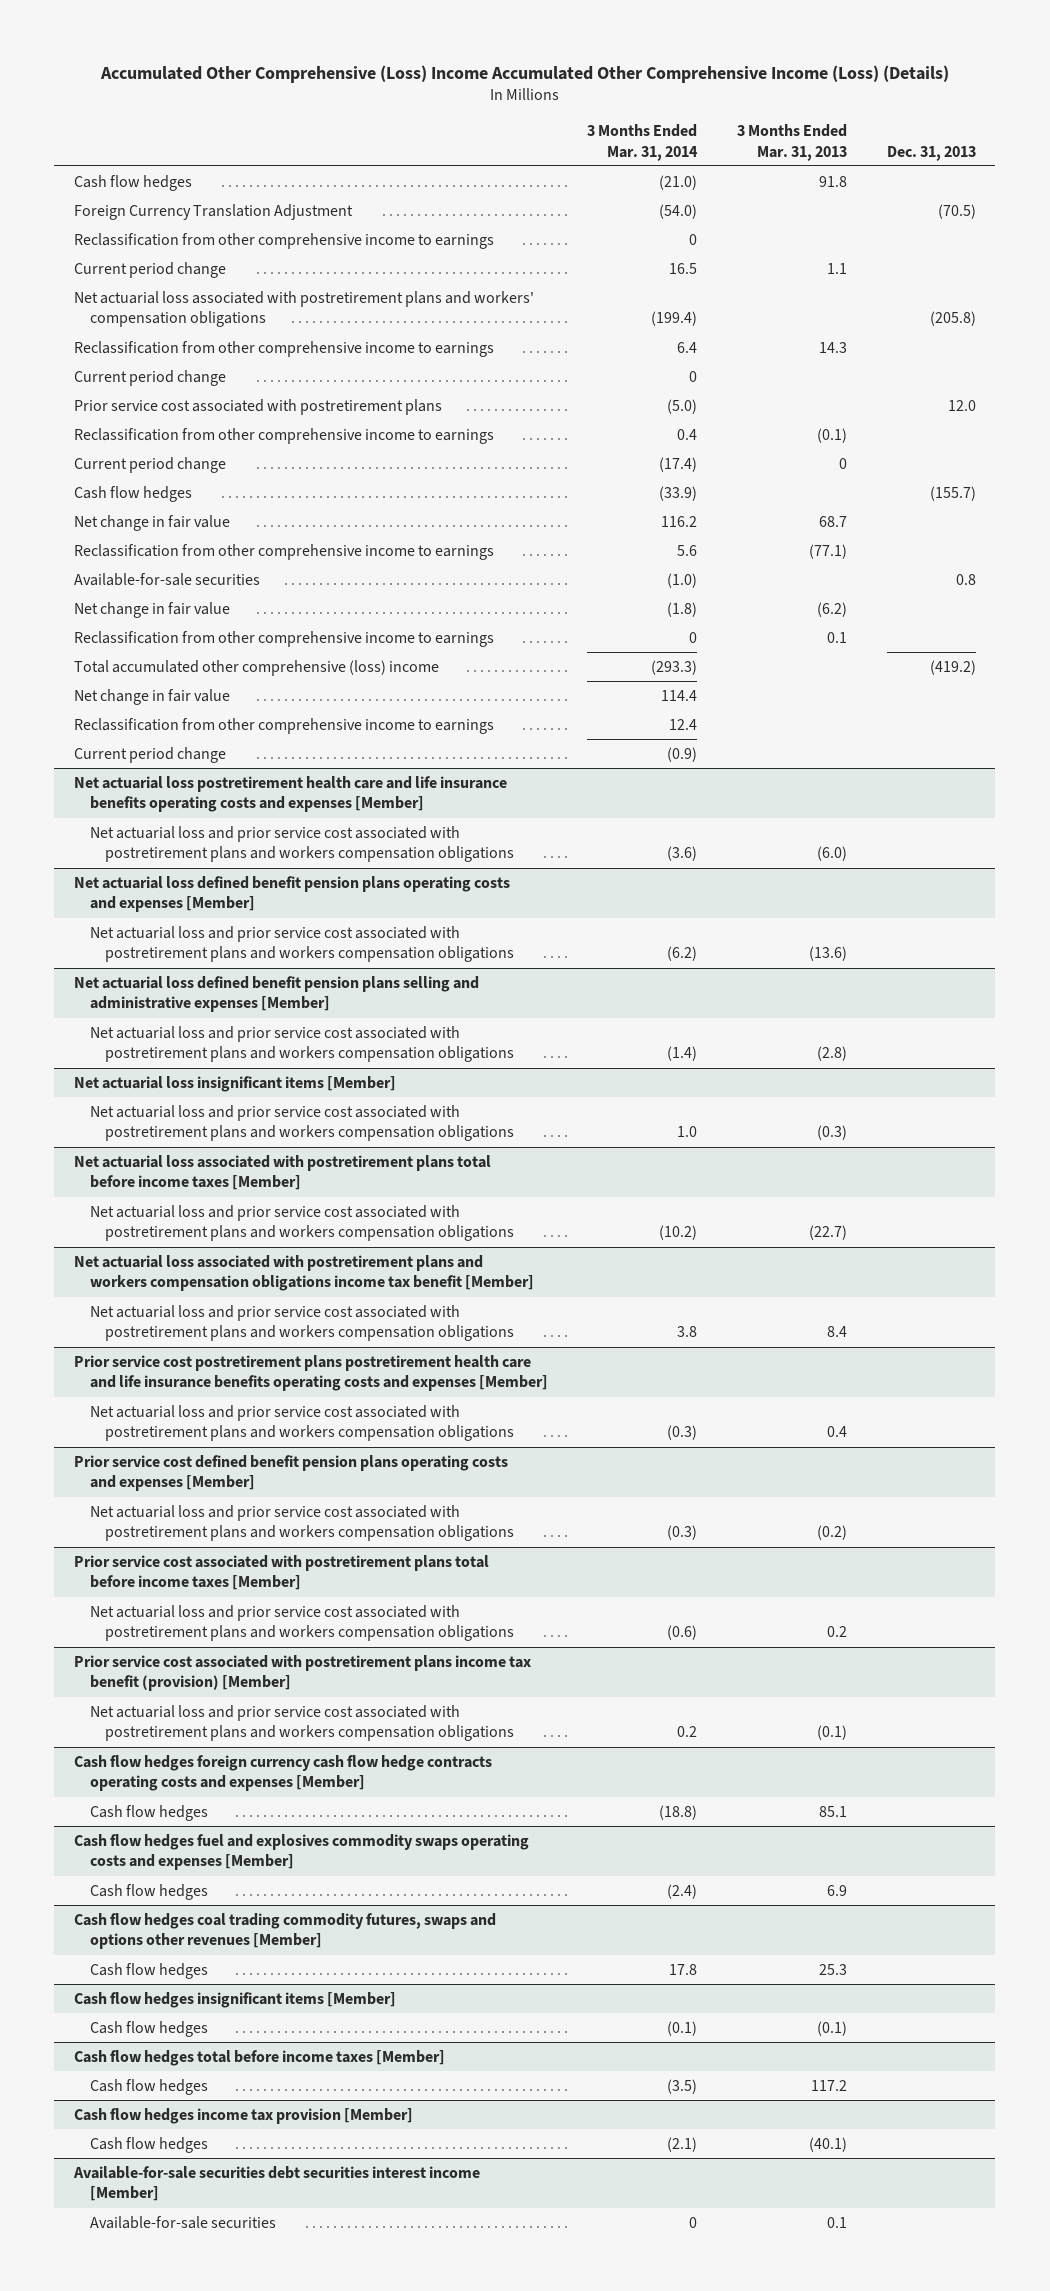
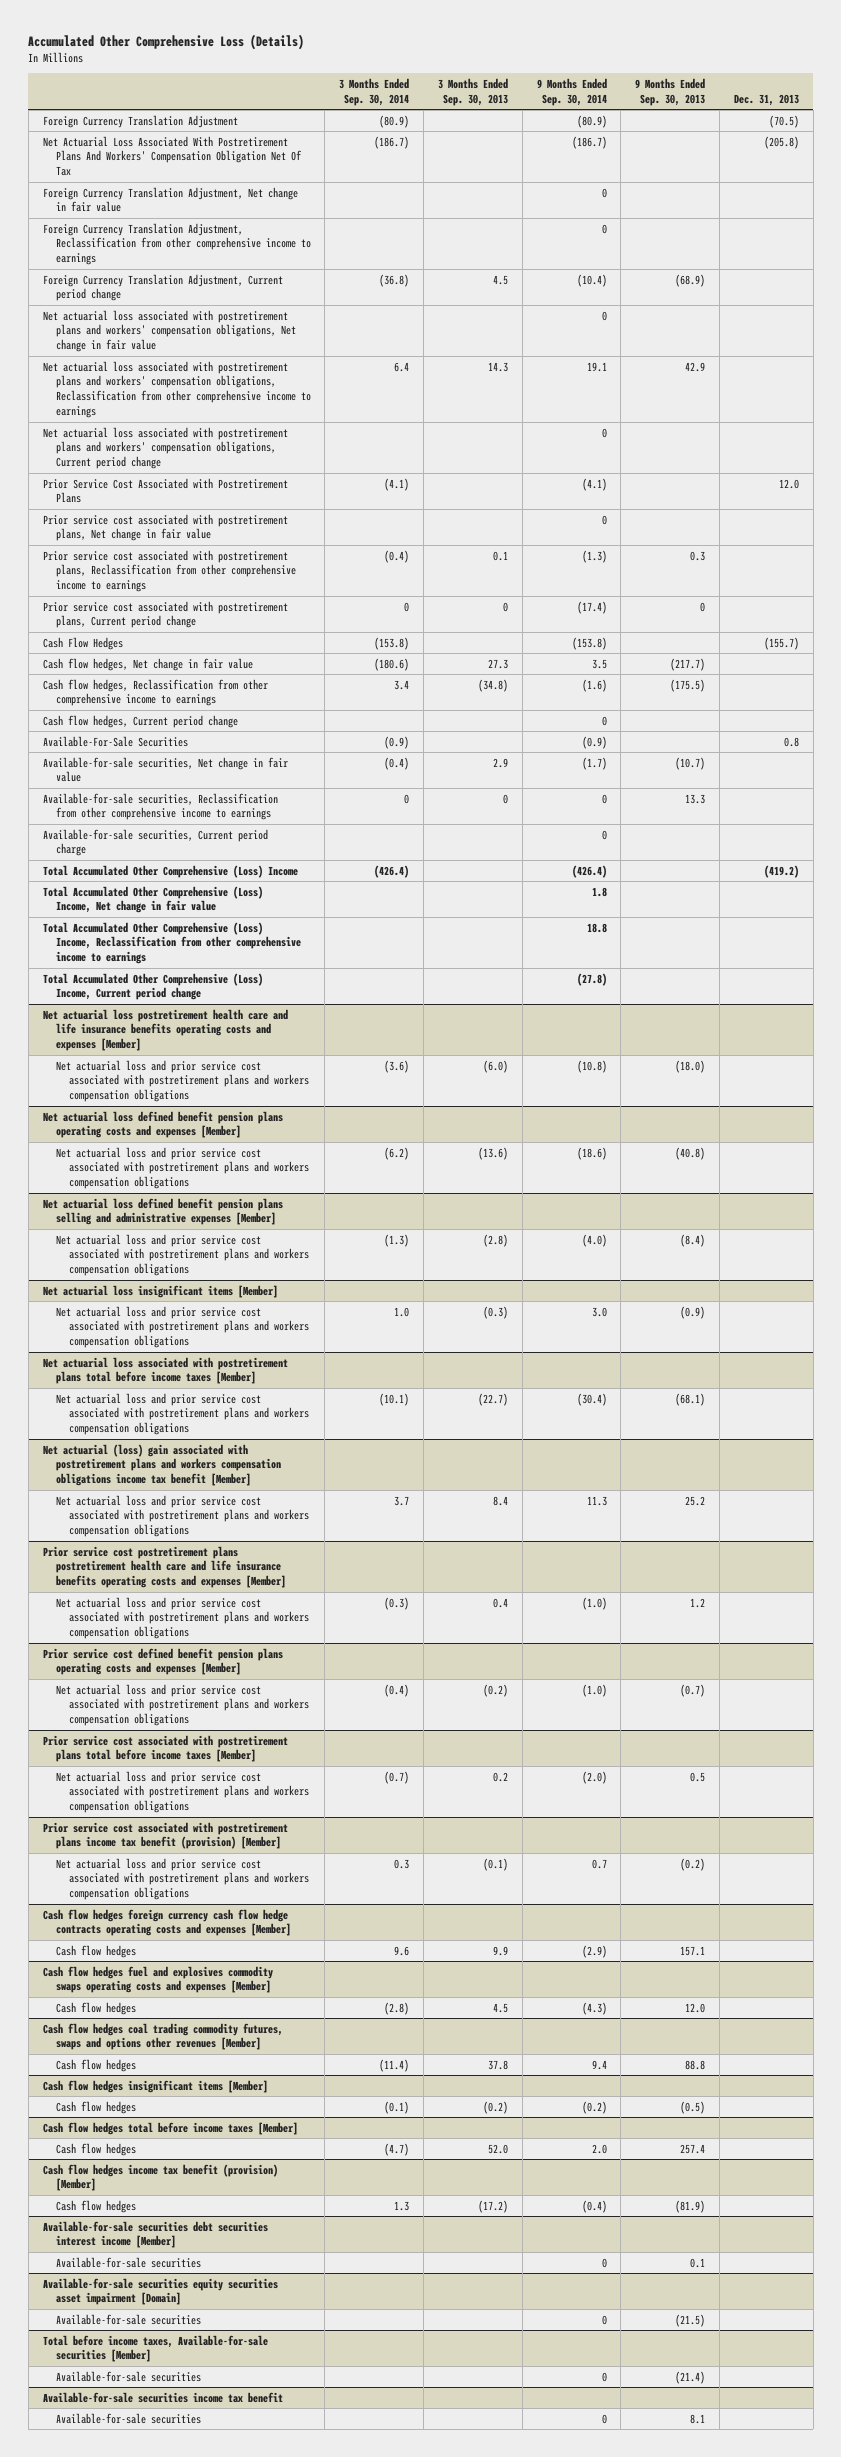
- Accumulated Other Comprehensive (Loss) Income Accumulated Other Comprehensive Income (Loss) (Details)
+ Accumulated Other Comprehensive Loss (Details)
- | 3 Months Ended Mar. 31, 2014 | 3 Months Ended Mar. 31, 2013 | Dec. 31, 2013
+ | 3 Months Ended Sep. 30, 2014 | 3 Months Ended Sep. 30, 2013 | 9 Months Ended Sep. 30, 2014 | 9 Months Ended Sep. 30, 2013 | Dec. 31, 2013
- Cash flow hedges | (21.0) | 91.8 |
- Reclassification from other comprehensive income to earnings | 0 | |
- Current period change | 16.5 | 1.1 |
- Net actuarial loss associated with postretirement plans and workers' compensation obligations | (199.4) | | (205.8)
- Reclassification from other comprehensive income to earnings | 6.4 | 14.3 |
- Current period change | 0 | |
- Prior service cost associated with postretirement plans | (5.0) | | 12.0
- Reclassification from other comprehensive income to earnings | 0.4 | (0.1) |
- Current period change | (17.4) | 0 |
- Cash flow hedges | (33.9) | | (155.7)
- Net change in fair value | 116.2 | 68.7 |
- Reclassification from other comprehensive income to earnings | 5.6 | (77.1) |
- Available-for-sale securities | (1.0) | | 0.8
- Net change in fair value | (1.8) | (6.2) |
- Reclassification from other comprehensive income to earnings | 0 | 0.1 |
- Total accumulated other comprehensive (loss) income | (293.3) | | (419.2)
- Net change in fair value | 114.4 | |
- Reclassification from other comprehensive income to earnings | 12.4 | |
- Current period change | (0.9) | |
+ Net Actuarial Loss Associated With Postretirement Plans And Workers' Compensation Obligation Net Of Tax | (186.7) | | (186.7) | | (205.8)
+ Foreign Currency Translation Adjustment, Net change in fair value | | | 0 | |
+ Foreign Currency Translation Adjustment, Reclassification from other comprehensive income to earnings | | | 0 | |
+ Foreign Currency Translation Adjustment, Current period change | (36.8) | 4.5 | (10.4) | (68.9) |
+ Net actuarial loss associated with postretirement plans and workers' compensation obligations, Net change in fair value | | | 0 | |
+ Net actuarial loss associated with postretirement plans and workers' compensation obligations, Reclassification from other comprehensive income to earnings | 6.4 | 14.3 | 19.1 | 42.9 |
+ Net actuarial loss associated with postretirement plans and workers' compensation obligations, Current period change | | | 0 | |
+ Prior Service Cost Associated with Postretirement Plans | (4.1) | | (4.1) | | 12.0
+ Prior service cost associated with postretirement plans, Net change in fair value | | | 0 | |
+ Prior service cost associated with postretirement plans, Reclassification from other comprehensive income to earnings | (0.4) | 0.1 | (1.3) | 0.3 |
+ Prior service cost associated with postretirement plans, Current period change | 0 | 0 | (17.4) | 0 |
+ Cash Flow Hedges | (153.8) | | (153.8) | | (155.7)
+ Cash flow hedges, Net change in fair value | (180.6) | 27.3 | 3.5 | (217.7) |
+ Cash flow hedges, Reclassification from other comprehensive income to earnings | 3.4 | (34.8) | (1.6) | (175.5) |
+ Cash flow hedges, Current period change | | | 0 | |
+ Available-For-Sale Securities | (0.9) | | (0.9) | | 0.8
+ Available-for-sale securities, Net change in fair value | (0.4) | 2.9 | (1.7) | (10.7) |
+ Available-for-sale securities, Reclassification from other comprehensive income to earnings | 0 | 0 | 0 | 13.3 |
+ Available-for-sale securities, Current period charge | | | 0 | |
+ Total Accumulated Other Comprehensive (Loss) Income | (426.4) | | (426.4) | | (419.2)
+ Total Accumulated Other Comprehensive (Loss) Income, Net change in fair value | | | 1.8 | |
+ Total Accumulated Other Comprehensive (Loss) Income, Reclassification from other comprehensive income to earnings | | | 18.8 | |
+ Total Accumulated Other Comprehensive (Loss) Income, Current period change | | | (27.8) | |
- Net actuarial loss associated with postretirement plans and workers compensation obligations income tax benefit [Member]
+ Net actuarial (loss) gain associated with postretirement plans and workers compensation obligations income tax benefit [Member]
- Cash flow hedges income tax provision [Member]
+ Cash flow hedges income tax benefit (provision) [Member]
+ Available-for-sale securities equity securities asset impairment [Domain]
+ Available-for-sale securities | | | 0 | (21.5) |
+ Total before income taxes, Available-for-sale securities [Member]
+ Available-for-sale securities | | | 0 | (21.4) |
+ Available-for-sale securities income tax benefit
+ Available-for-sale securities | | | 0 | 8.1 |

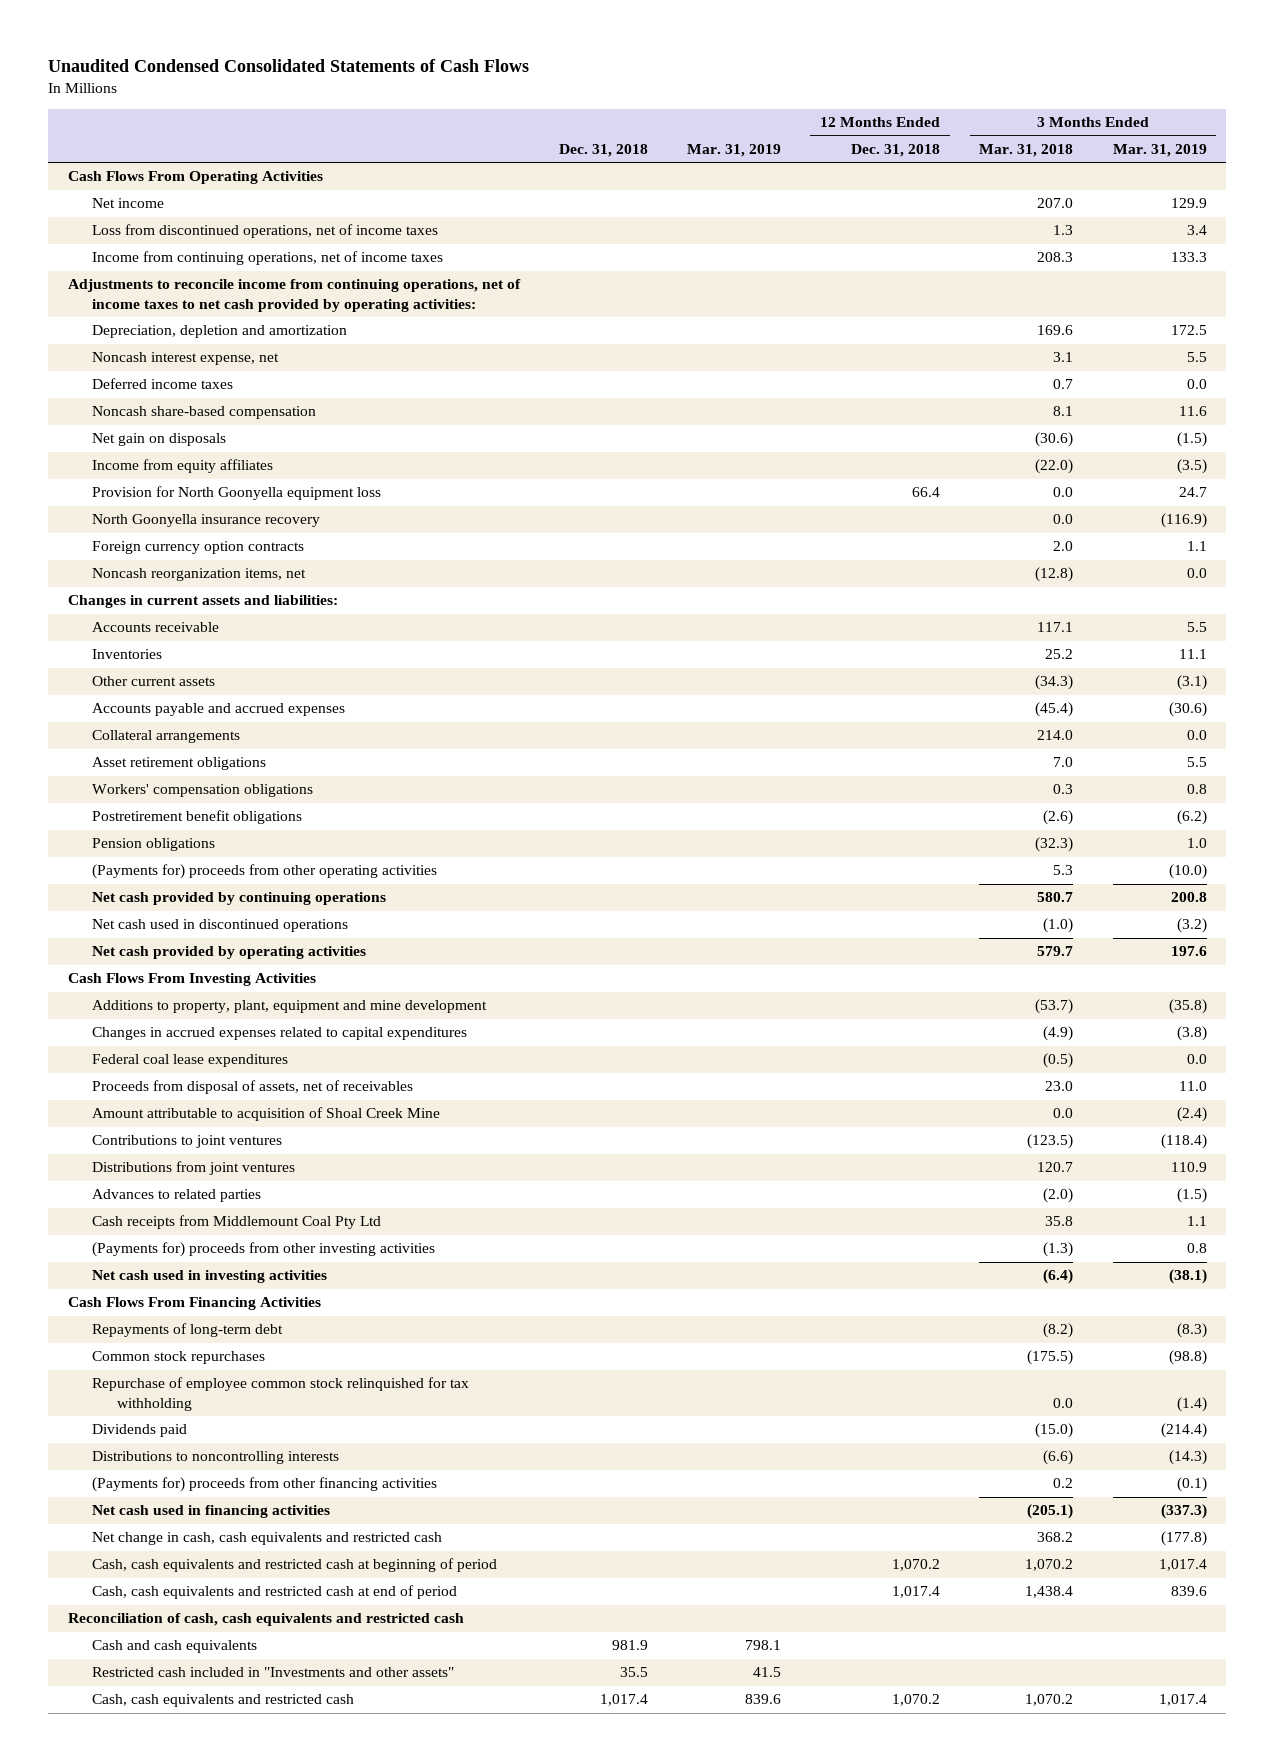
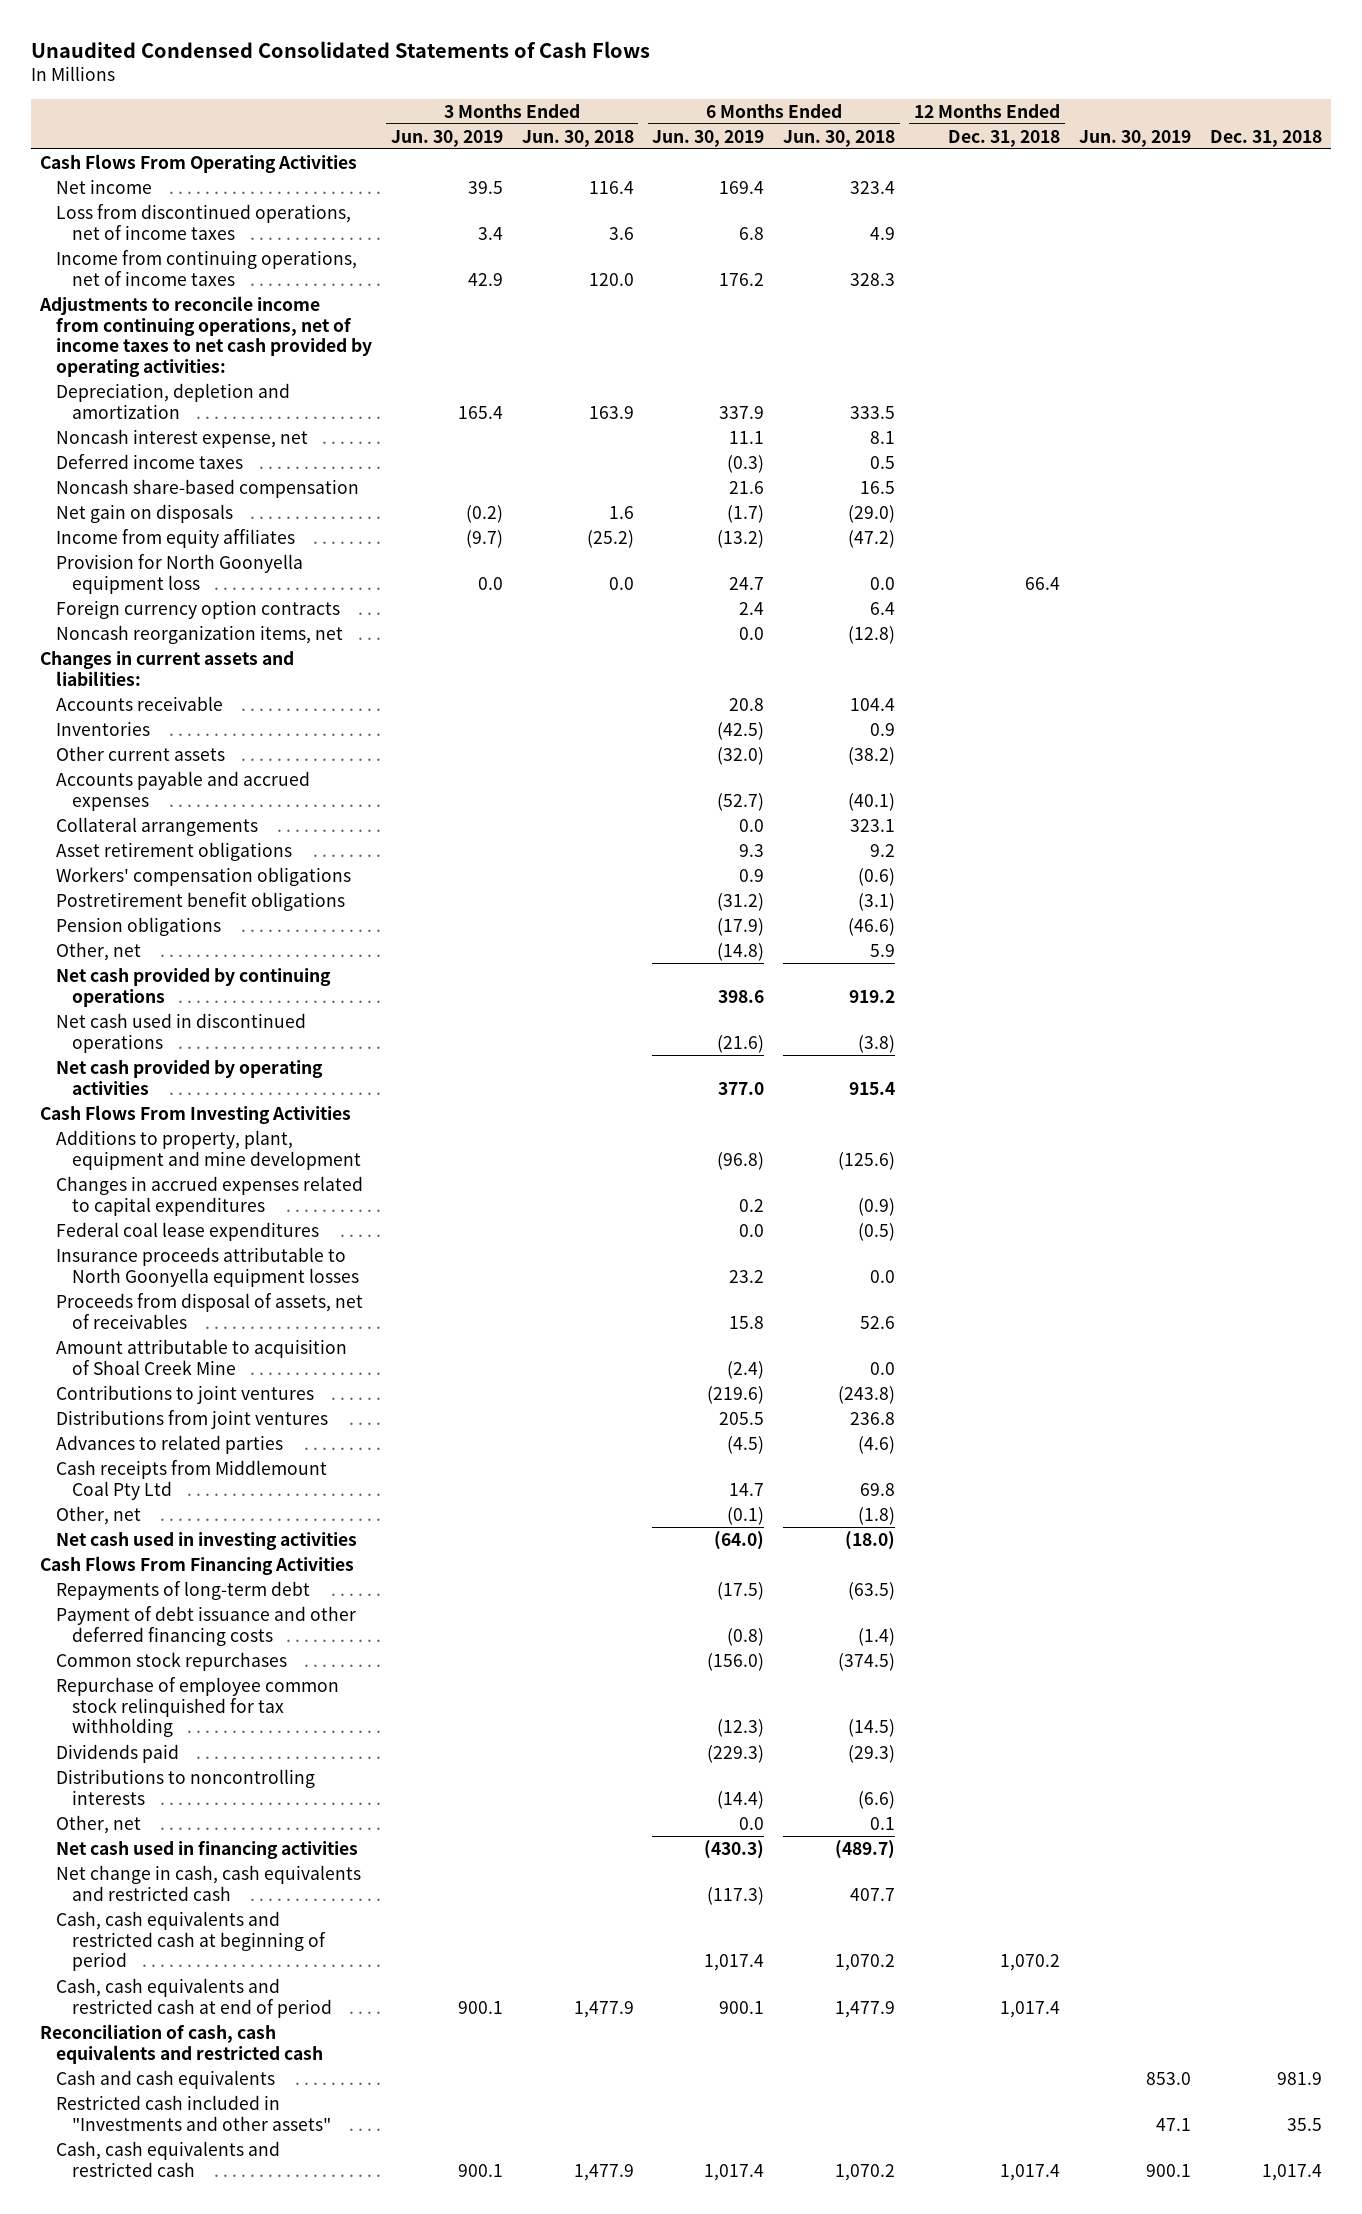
- | Dec. 31, 2018 | Mar. 31, 2019 | 12 Months Ended Dec. 31, 2018 | 3 Months Ended Mar. 31, 2018 | 3 Months Ended Mar. 31, 2019
+ | 3 Months Ended Jun. 30, 2019 | 3 Months Ended Jun. 30, 2018 | 6 Months Ended Jun. 30, 2019 | 6 Months Ended Jun. 30, 2018 | 12 Months Ended Dec. 31, 2018 | Jun. 30, 2019 | Dec. 31, 2018
- North Goonyella insurance recovery | | | | 0.0 | (116.9)
- (Payments for) proceeds from other operating activities | | | | 5.3 | (10.0)
+ Other, net | | | (14.8) | 5.9 | | |
+ Insurance proceeds attributable to North Goonyella equipment losses | | | 23.2 | 0.0 | | |
- (Payments for) proceeds from other investing activities | | | | (1.3) | 0.8
+ Other, net | | | (0.1) | (1.8) | | |
+ Payment of debt issuance and other deferred financing costs | | | (0.8) | (1.4) | | |
- (Payments for) proceeds from other financing activities | | | | 0.2 | (0.1)
+ Other, net | | | 0.0 | 0.1 | | |
- Cash, cash equivalents and restricted cash | 1,017.4 | 839.6 | 1,070.2 | 1,070.2 | 1,017.4
+ Cash, cash equivalents and restricted cash | 900.1 | 1,477.9 | 1,017.4 | 1,070.2 | 1,017.4 | 900.1 | 1,017.4

